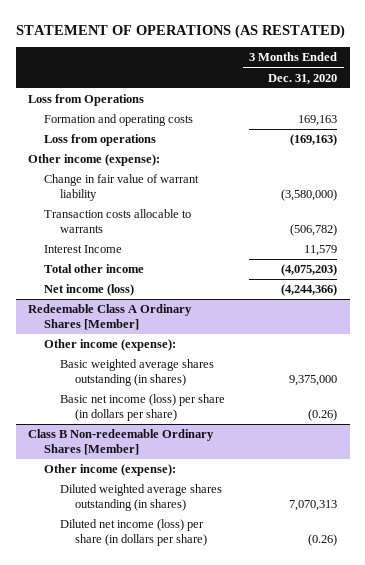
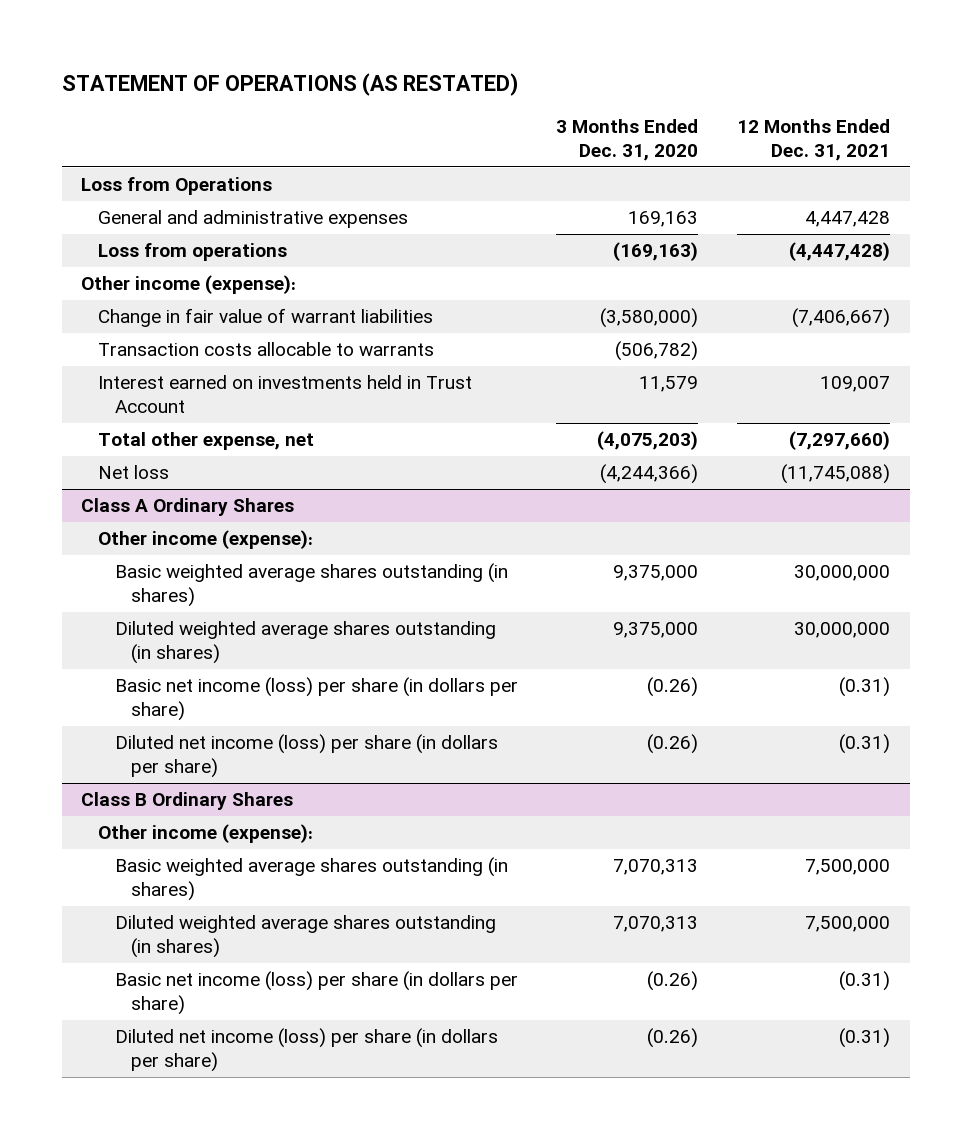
- | 3 Months Ended Dec. 31, 2020
+ | 3 Months Ended Dec. 31, 2020 | 12 Months Ended Dec. 31, 2021
- Formation and operating costs | 169,163
+ General and administrative expenses | 169,163 | 4,447,428
- Change in fair value of warrant liability | (3,580,000)
+ Change in fair value of warrant liabilities | (3,580,000) | (7,406,667)
- Interest Income | 11,579
- Total other income | (4,075,203)
- Net income (loss) | (4,244,366)
- Redeemable Class A Ordinary Shares [Member]
+ Interest earned on investments held in Trust Account | 11,579 | 109,007
+ Total other expense, net | (4,075,203) | (7,297,660)
+ Net loss | (4,244,366) | (11,745,088)
+ Class A Ordinary Shares
+ Diluted weighted average shares outstanding (in shares) | 9,375,000 | 30,000,000
- Class B Non-redeemable Ordinary Shares [Member]
+ Diluted net income (loss) per share (in dollars per share) | (0.26) | (0.31)
+ Class B Ordinary Shares
+ Basic weighted average shares outstanding (in shares) | 7,070,313 | 7,500,000
+ Basic net income (loss) per share (in dollars per share) | (0.26) | (0.31)

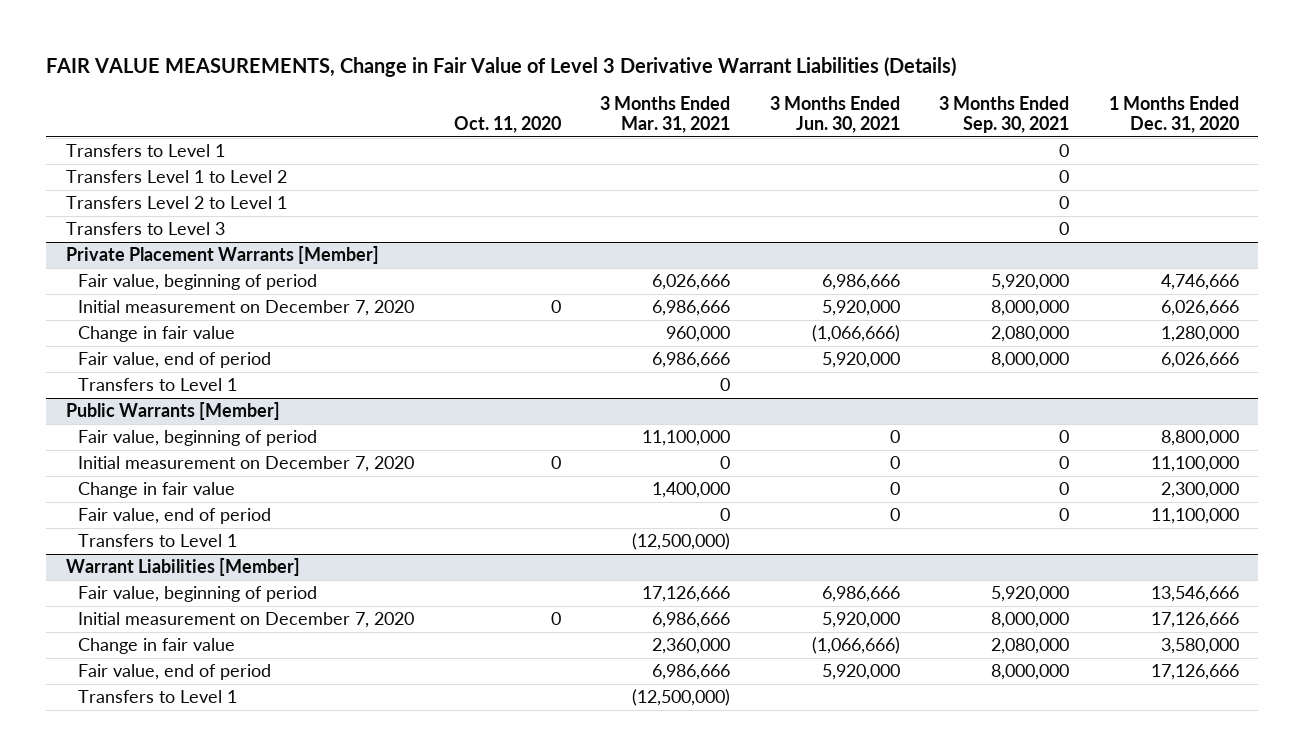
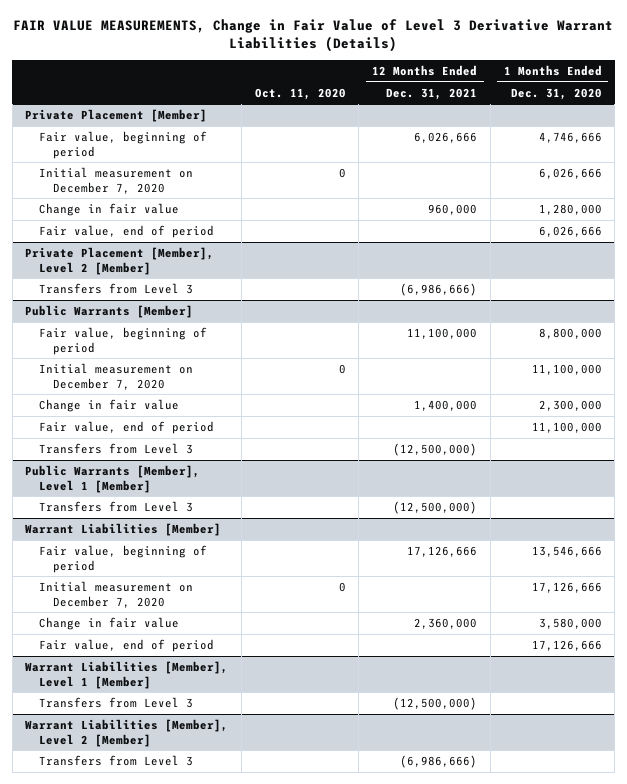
- | Oct. 11, 2020 | 3 Months Ended Mar. 31, 2021 | 3 Months Ended Jun. 30, 2021 | 3 Months Ended Sep. 30, 2021 | 1 Months Ended Dec. 31, 2020
+ | Oct. 11, 2020 | 12 Months Ended Dec. 31, 2021 | 1 Months Ended Dec. 31, 2020
- Transfers to Level 1 | | | | 0 |
- Transfers Level 1 to Level 2 | | | | 0 |
- Transfers Level 2 to Level 1 | | | | 0 |
- Transfers to Level 3 | | | | 0 |
- Private Placement Warrants [Member]
+ Private Placement [Member]
- Transfers to Level 1 | | 0 | | |
+ Private Placement [Member], Level 2 [Member]
+ Transfers from Level 3 | | (6,986,666) |
@ Public Warrants [Member]
- Transfers to Level 1 | | (12,500,000) | | |
+ Transfers from Level 3 | | (12,500,000) |
+ Public Warrants [Member], Level 1 [Member]
+ Transfers from Level 3 | | (12,500,000) |
@ Warrant Liabilities [Member]
- Transfers to Level 1 | | (12,500,000) | | |
+ Warrant Liabilities [Member], Level 1 [Member]
+ Transfers from Level 3 | | (12,500,000) |
+ Warrant Liabilities [Member], Level 2 [Member]
+ Transfers from Level 3 | | (6,986,666) |

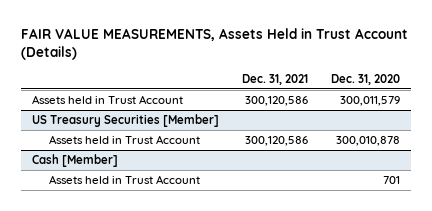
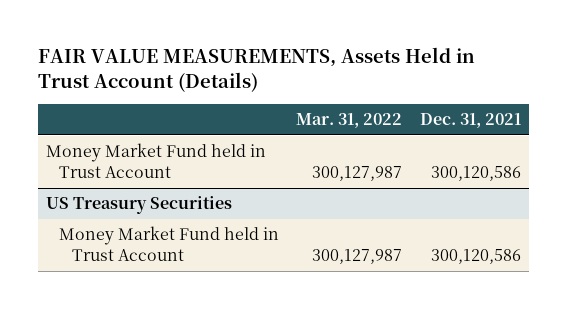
- | Dec. 31, 2021 | Dec. 31, 2020
+ | Mar. 31, 2022 | Dec. 31, 2021
- Assets held in Trust Account | 300,120,586 | 300,011,579
- US Treasury Securities [Member]
- Assets held in Trust Account | 300,120,586 | 300,010,878
- Cash [Member]
- Assets held in Trust Account | | 701
+ Money Market Fund held in Trust Account | 300,127,987 | 300,120,586
+ US Treasury Securities
+ Money Market Fund held in Trust Account | 300,127,987 | 300,120,586

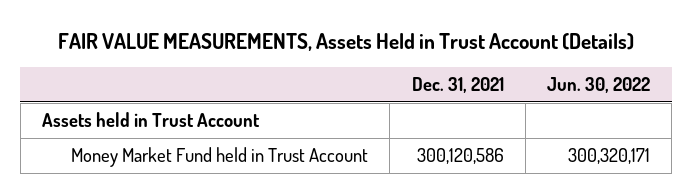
- | Mar. 31, 2022 | Dec. 31, 2021
+ | Dec. 31, 2021 | Jun. 30, 2022
- Money Market Fund held in Trust Account | 300,127,987 | 300,120,586
- US Treasury Securities
+ Assets held in Trust Account

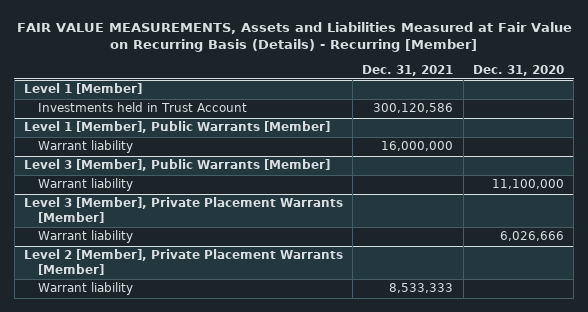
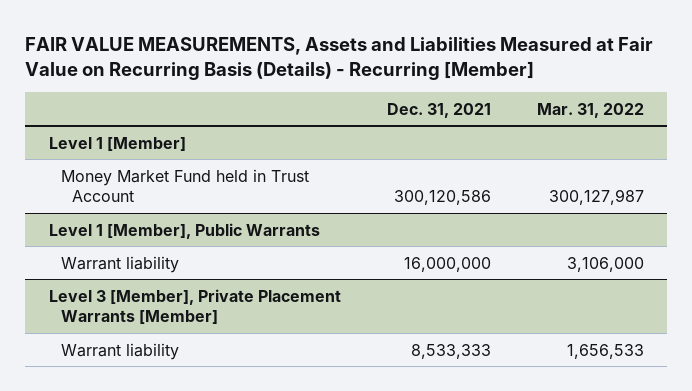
- | Dec. 31, 2021 | Dec. 31, 2020
+ | Dec. 31, 2021 | Mar. 31, 2022
@ Level 1 [Member]
- Investments held in Trust Account | 300,120,586 |
- Level 1 [Member], Public Warrants [Member]
@ Level 1 [Member]
+ Money Market Fund held in Trust Account | 300,120,586 | 300,127,987
+ Level 1 [Member], Public Warrants
- Level 3 [Member], Public Warrants [Member]
- Warrant liability | | 11,100,000
@ Level 3 [Member], Private Placement Warrants [Member]
- Warrant liability | | 6,026,666
- Level 2 [Member], Private Placement Warrants [Member]

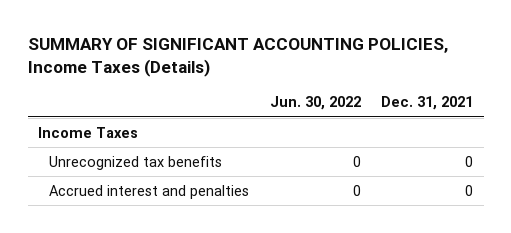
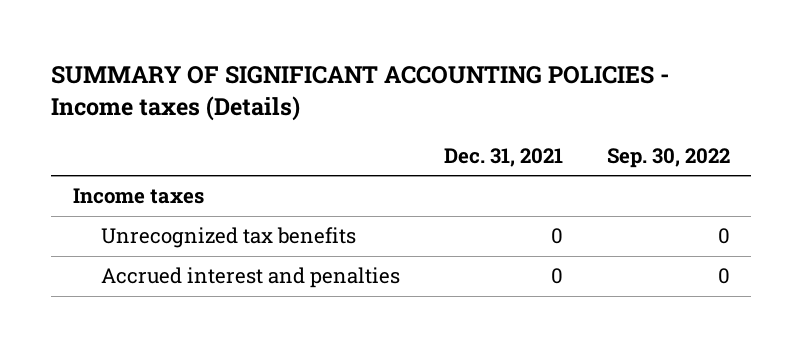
- SUMMARY OF SIGNIFICANT ACCOUNTING POLICIES, Income Taxes (Details)
+ SUMMARY OF SIGNIFICANT ACCOUNTING POLICIES - Income taxes (Details)
- | Jun. 30, 2022 | Dec. 31, 2021
+ | Dec. 31, 2021 | Sep. 30, 2022
- Income Taxes
+ Income taxes

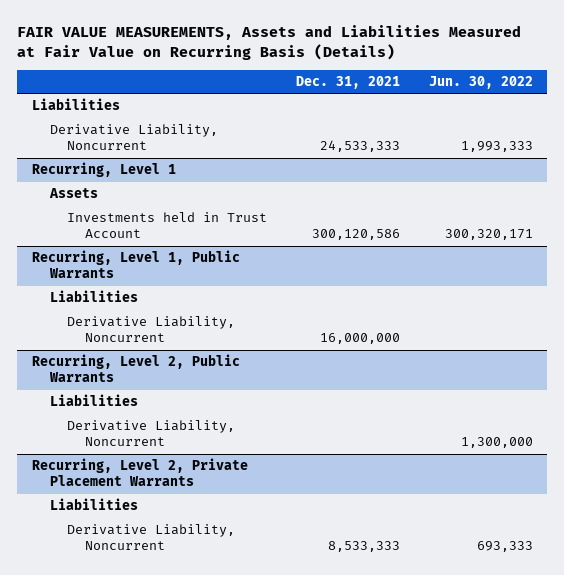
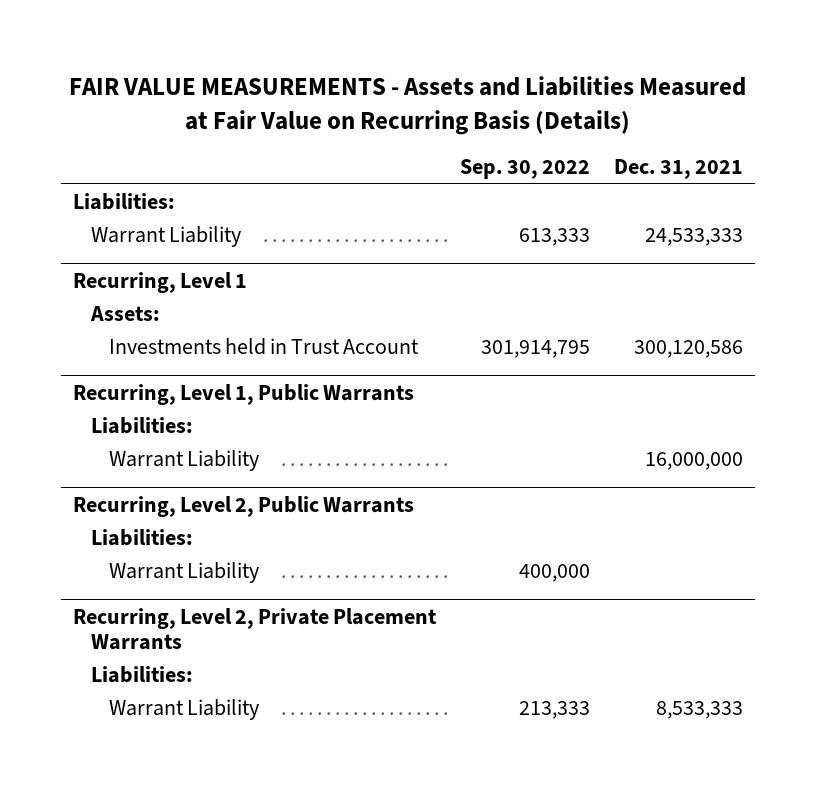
- FAIR VALUE MEASUREMENTS, Assets and Liabilities Measured at Fair Value on Recurring Basis (Details)
+ FAIR VALUE MEASUREMENTS - Assets and Liabilities Measured at Fair Value on Recurring Basis (Details)
- | Dec. 31, 2021 | Jun. 30, 2022
+ | Sep. 30, 2022 | Dec. 31, 2021
- Liabilities
- Derivative Liability, Noncurrent | 24,533,333 | 1,993,333
+ Liabilities:
+ Warrant Liability | 613,333 | 24,533,333
@ Recurring, Level 1
- Assets
+ Assets:
@ Recurring, Level 1, Public Warrants
- Liabilities
- Derivative Liability, Noncurrent | 16,000,000 |
+ Liabilities:
+ Warrant Liability | | 16,000,000
@ Recurring, Level 2, Public Warrants
- Liabilities
- Derivative Liability, Noncurrent | | 1,300,000
+ Liabilities:
+ Warrant Liability | 400,000 |
@ Recurring, Level 2, Private Placement Warrants
- Liabilities
- Derivative Liability, Noncurrent | 8,533,333 | 693,333
+ Liabilities:
+ Warrant Liability | 213,333 | 8,533,333

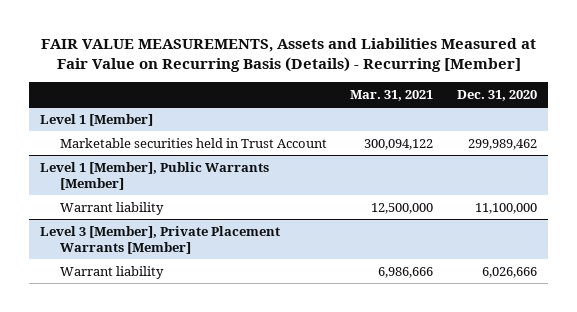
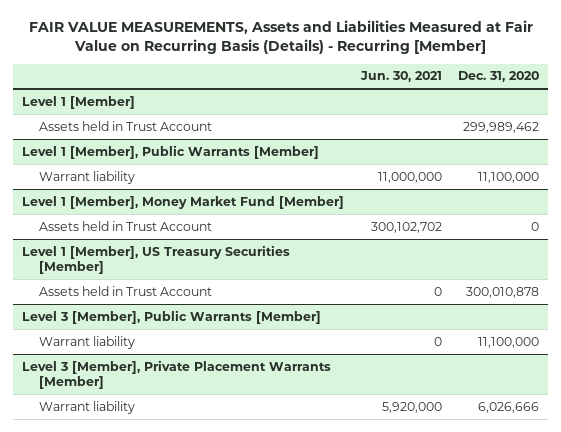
- | Mar. 31, 2021 | Dec. 31, 2020
+ | Jun. 30, 2021 | Dec. 31, 2020
@ Level 1 [Member]
- Marketable securities held in Trust Account | 300,094,122 | 299,989,462
+ Assets held in Trust Account | | 299,989,462
+ Level 1 [Member], Money Market Fund [Member]
+ Assets held in Trust Account | 300,102,702 | 0
+ Level 1 [Member], US Treasury Securities [Member]
+ Assets held in Trust Account | 0 | 300,010,878
+ Level 3 [Member], Public Warrants [Member]
+ Warrant liability | 0 | 11,100,000

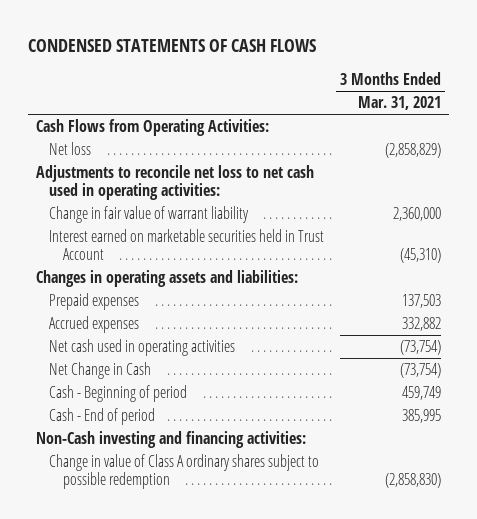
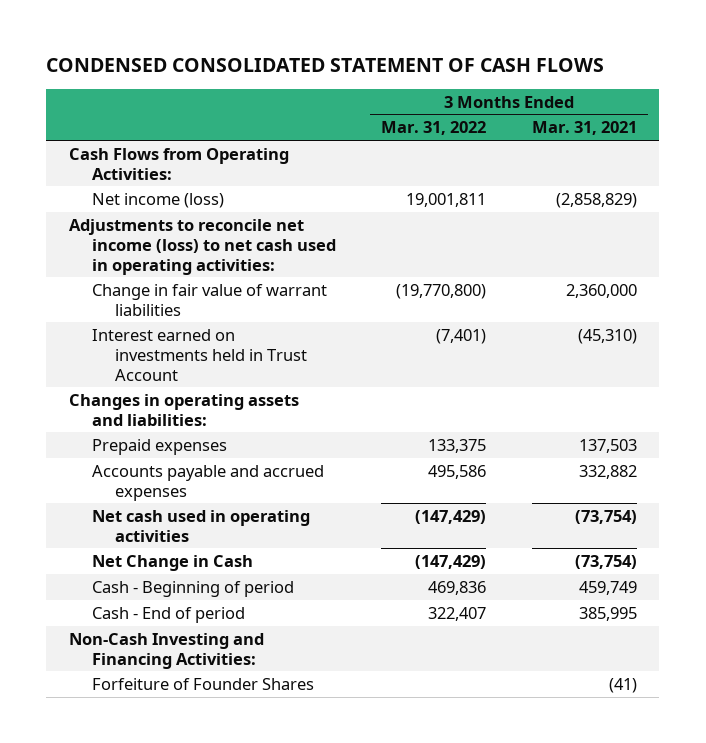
- CONDENSED STATEMENTS OF CASH FLOWS
+ CONDENSED CONSOLIDATED STATEMENT OF CASH FLOWS
- | 3 Months Ended Mar. 31, 2021
+ | 3 Months Ended Mar. 31, 2022 | 3 Months Ended Mar. 31, 2021
- Net loss | (2,858,829)
- Adjustments to reconcile net loss to net cash used in operating activities:
- Change in fair value of warrant liability | 2,360,000
- Interest earned on marketable securities held in Trust Account | (45,310)
+ Net income (loss) | 19,001,811 | (2,858,829)
+ Adjustments to reconcile net income (loss) to net cash used in operating activities:
+ Change in fair value of warrant liabilities | (19,770,800) | 2,360,000
+ Interest earned on investments held in Trust Account | (7,401) | (45,310)
- Accrued expenses | 332,882
+ Accounts payable and accrued expenses | 495,586 | 332,882
- Non-Cash investing and financing activities:
- Change in value of Class A ordinary shares subject to possible redemption | (2,858,830)
+ Non-Cash Investing and Financing Activities:
+ Forfeiture of Founder Shares | | (41)

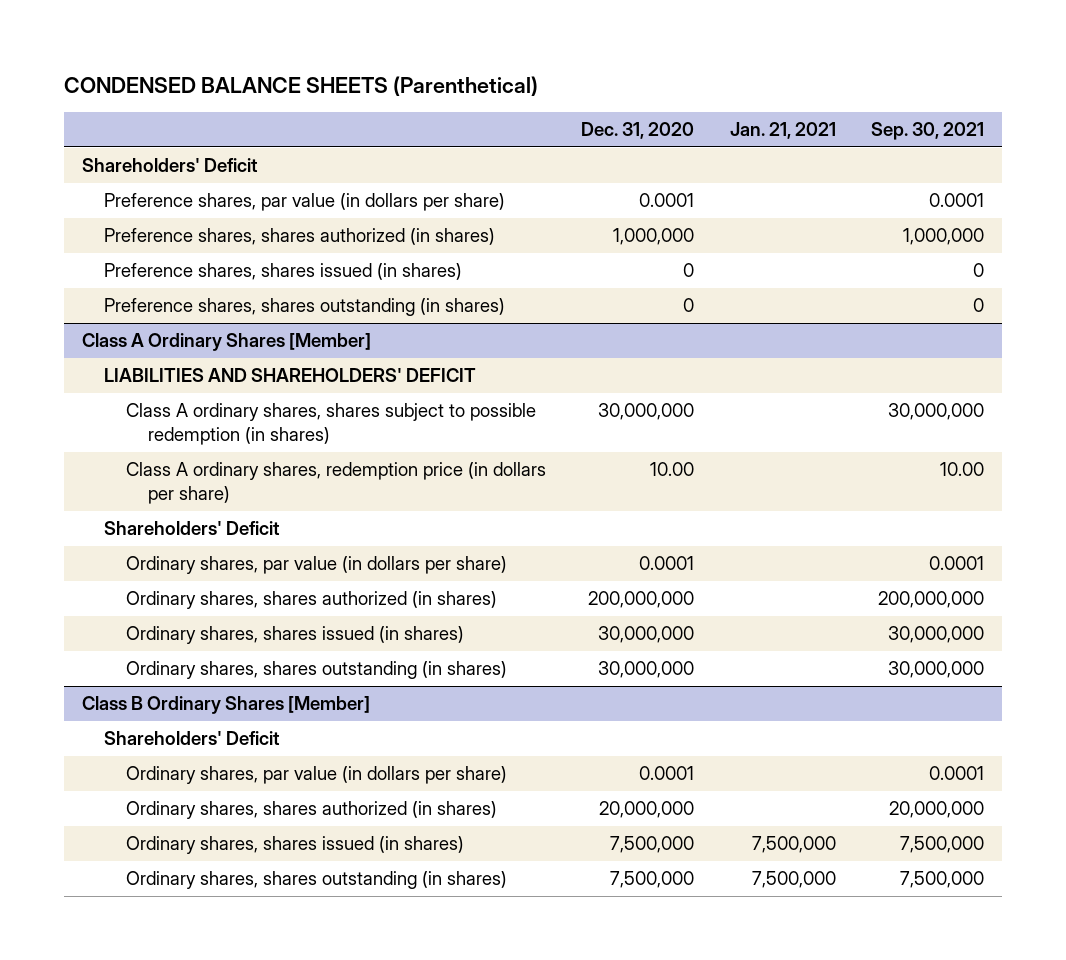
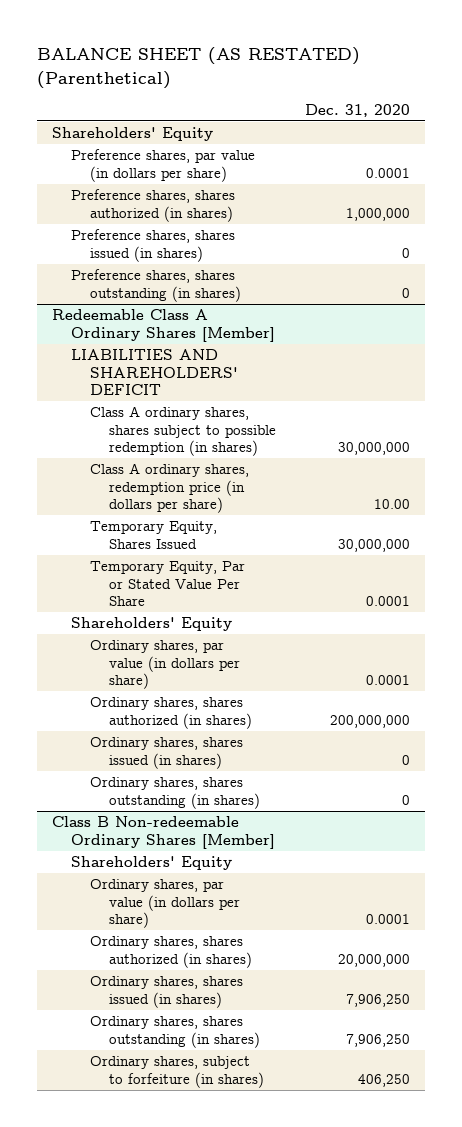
- CONDENSED BALANCE SHEETS (Parenthetical)
+ BALANCE SHEET (AS RESTATED) (Parenthetical)
- | Dec. 31, 2020 | Jan. 21, 2021 | Sep. 30, 2021
+ | Dec. 31, 2020
- Shareholders' Deficit
+ Shareholders' Equity
- Class A Ordinary Shares [Member]
+ Redeemable Class A Ordinary Shares [Member]
- Shareholders' Deficit
+ Temporary Equity, Shares Issued | 30,000,000
+ Temporary Equity, Par or Stated Value Per Share | 0.0001
+ Shareholders' Equity
- Ordinary shares, shares issued (in shares) | 30,000,000 | | 30,000,000
- Ordinary shares, shares outstanding (in shares) | 30,000,000 | | 30,000,000
- Class B Ordinary Shares [Member]
- Shareholders' Deficit
+ Ordinary shares, shares issued (in shares) | 0
+ Ordinary shares, shares outstanding (in shares) | 0
+ Class B Non-redeemable Ordinary Shares [Member]
+ Shareholders' Equity
- Ordinary shares, shares issued (in shares) | 7,500,000 | 7,500,000 | 7,500,000
- Ordinary shares, shares outstanding (in shares) | 7,500,000 | 7,500,000 | 7,500,000
+ Ordinary shares, shares issued (in shares) | 7,906,250
+ Ordinary shares, shares outstanding (in shares) | 7,906,250
+ Ordinary shares, subject to forfeiture (in shares) | 406,250

